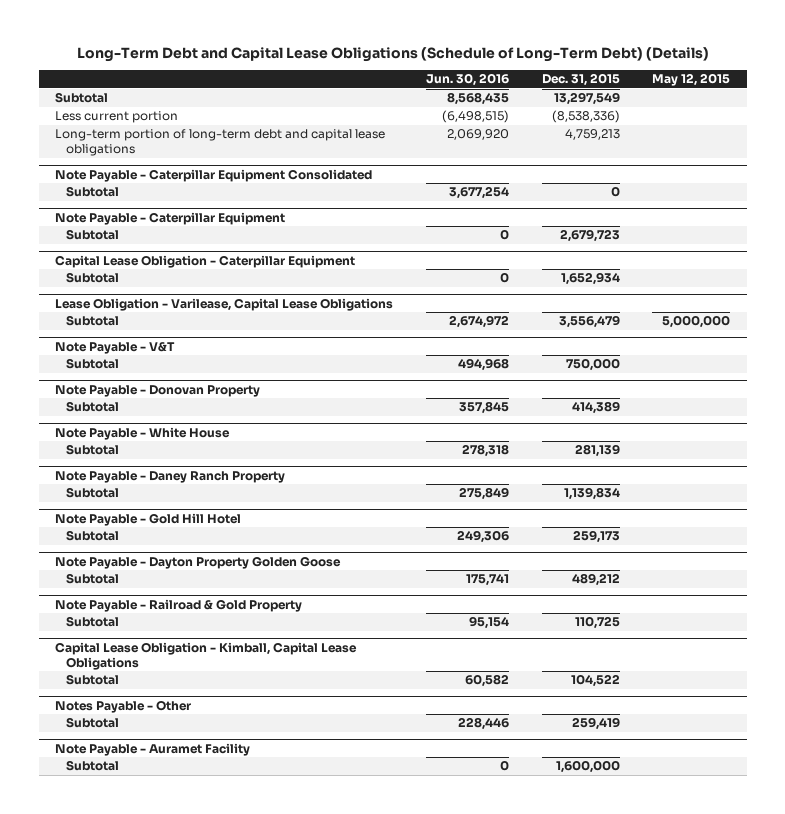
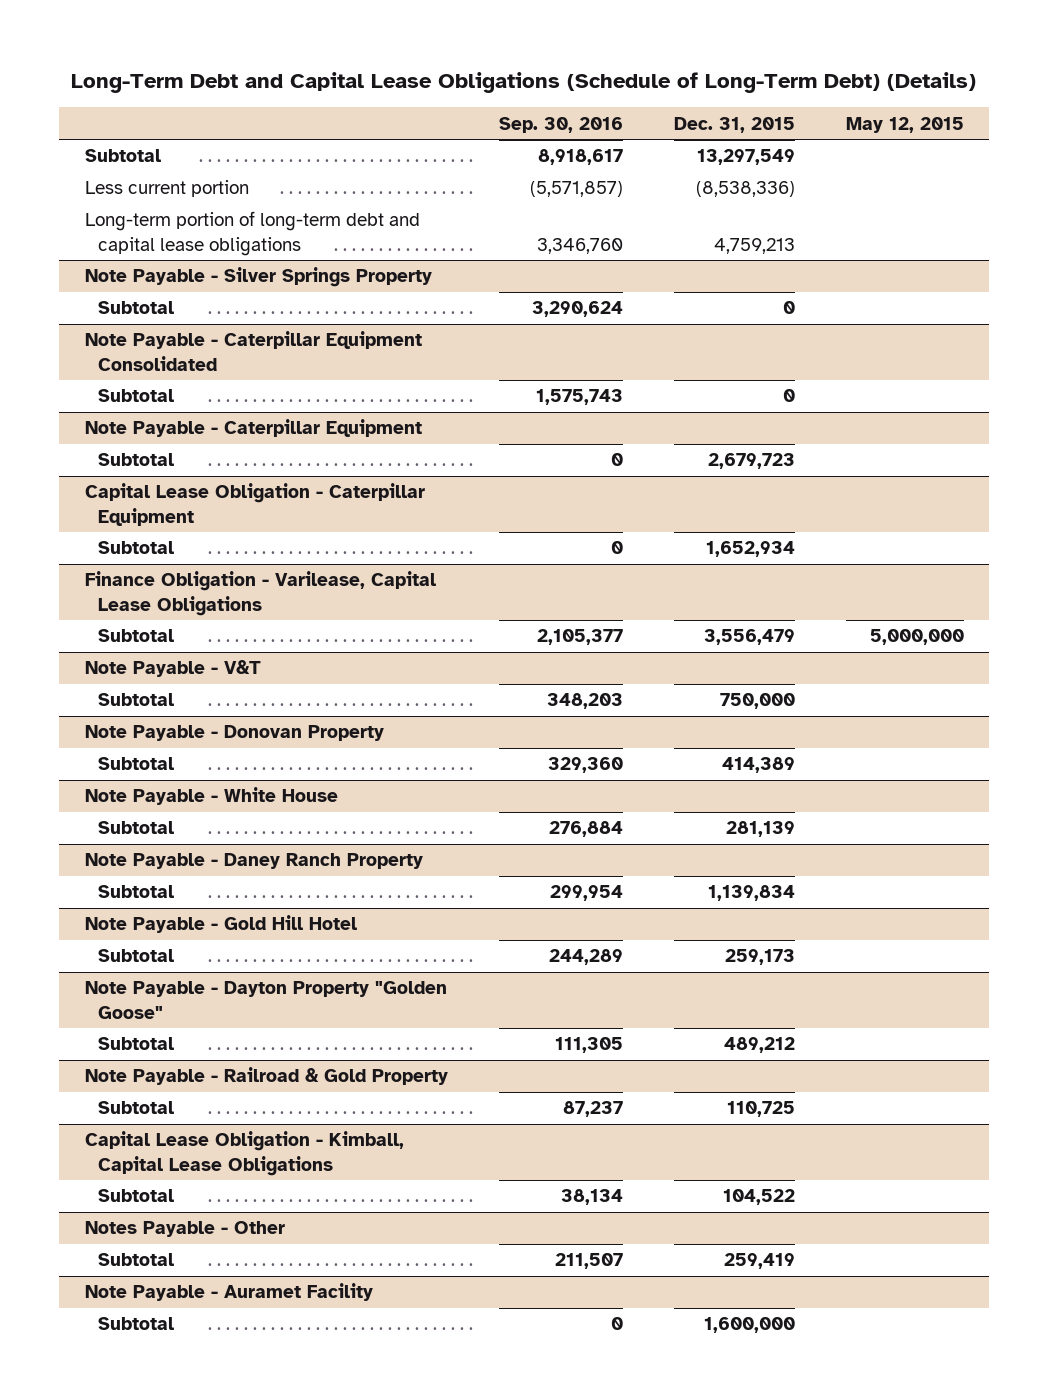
- | Jun. 30, 2016 | Dec. 31, 2015 | May 12, 2015
+ | Sep. 30, 2016 | Dec. 31, 2015 | May 12, 2015
+ Note Payable - Silver Springs Property
+ Subtotal | 3,290,624 | 0 |
- Lease Obligation - Varilease, Capital Lease Obligations
+ Finance Obligation - Varilease, Capital Lease Obligations
- Note Payable - Dayton Property Golden Goose
+ Note Payable - Dayton Property "Golden Goose"

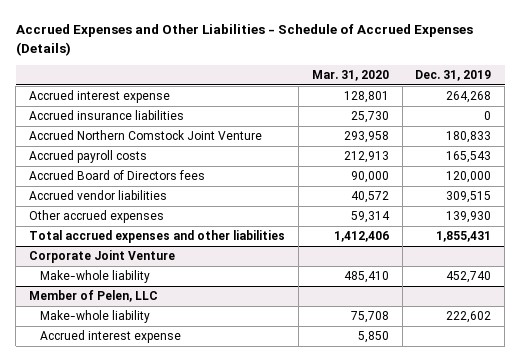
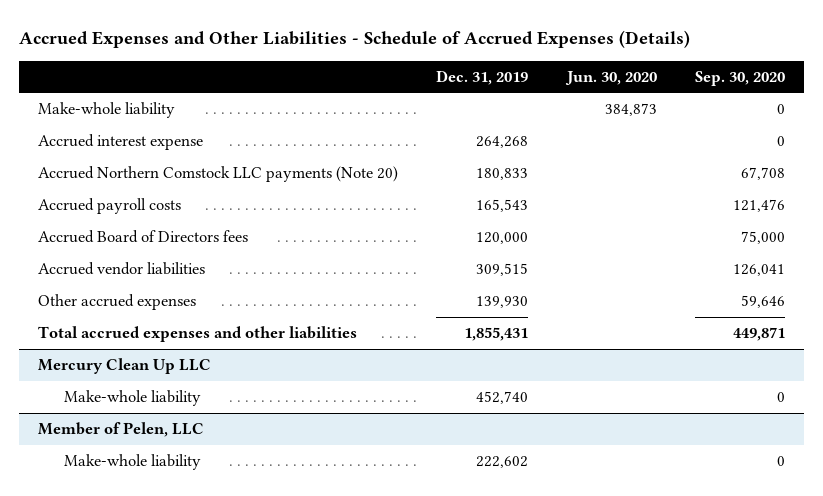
- | Mar. 31, 2020 | Dec. 31, 2019
+ | Dec. 31, 2019 | Jun. 30, 2020 | Sep. 30, 2020
+ Make-whole liability | | 384,873 | 0
- Accrued insurance liabilities | 25,730 | 0
- Accrued Northern Comstock Joint Venture | 293,958 | 180,833
+ Accrued Northern Comstock LLC payments (Note 20) | 180,833 | | 67,708
- Corporate Joint Venture
+ Mercury Clean Up LLC
@ Member of Pelen, LLC
- Accrued interest expense | 5,850 |

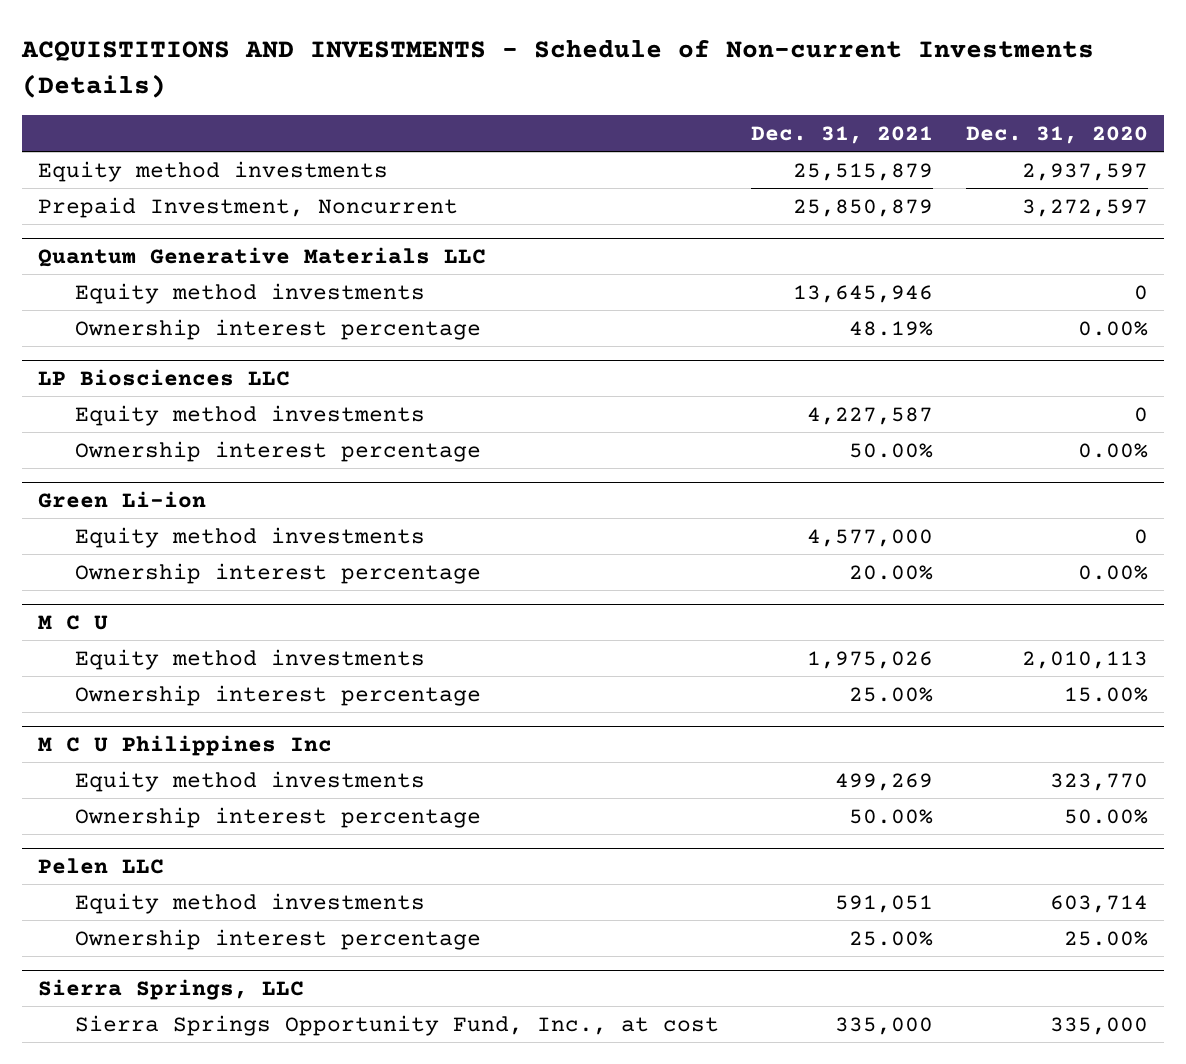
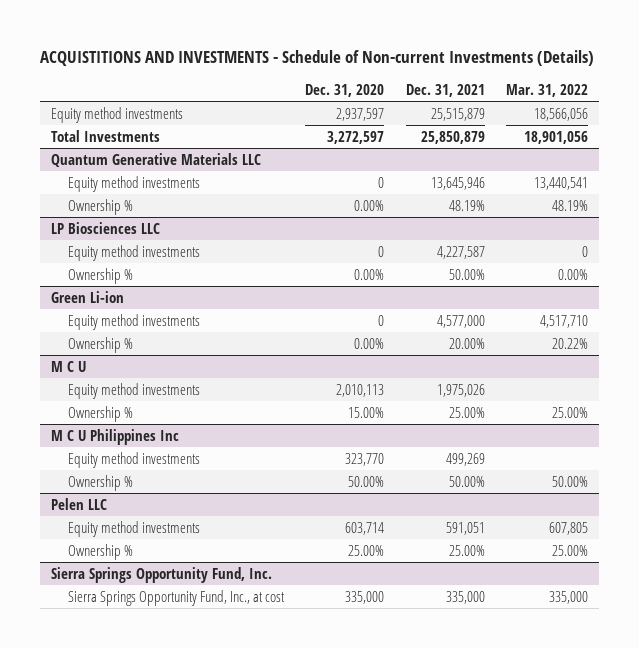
- | Dec. 31, 2021 | Dec. 31, 2020
+ | Dec. 31, 2020 | Dec. 31, 2021 | Mar. 31, 2022
- Prepaid Investment, Noncurrent | 25,850,879 | 3,272,597
+ Total Investments | 3,272,597 | 25,850,879 | 18,901,056
@ Quantum Generative Materials LLC
- Ownership interest percentage | 48.19% | 0.00%
+ Ownership % | 0.00% | 48.19% | 48.19%
@ LP Biosciences LLC
- Ownership interest percentage | 50.00% | 0.00%
+ Ownership % | 0.00% | 50.00% | 0.00%
@ Green Li-ion
- Ownership interest percentage | 20.00% | 0.00%
+ Ownership % | 0.00% | 20.00% | 20.22%
@ M C U
- Ownership interest percentage | 25.00% | 15.00%
+ Ownership % | 15.00% | 25.00% | 25.00%
@ M C U Philippines Inc
- Ownership interest percentage | 50.00% | 50.00%
+ Ownership % | 50.00% | 50.00% | 50.00%
@ Pelen LLC
- Ownership interest percentage | 25.00% | 25.00%
- Sierra Springs, LLC
@ Pelen LLC
+ Ownership % | 25.00% | 25.00% | 25.00%
+ Sierra Springs Opportunity Fund, Inc.

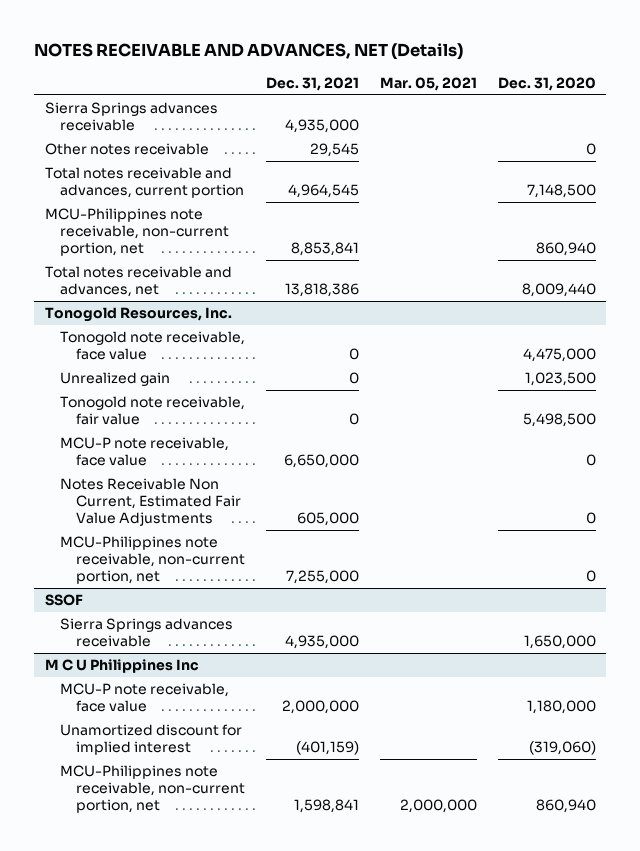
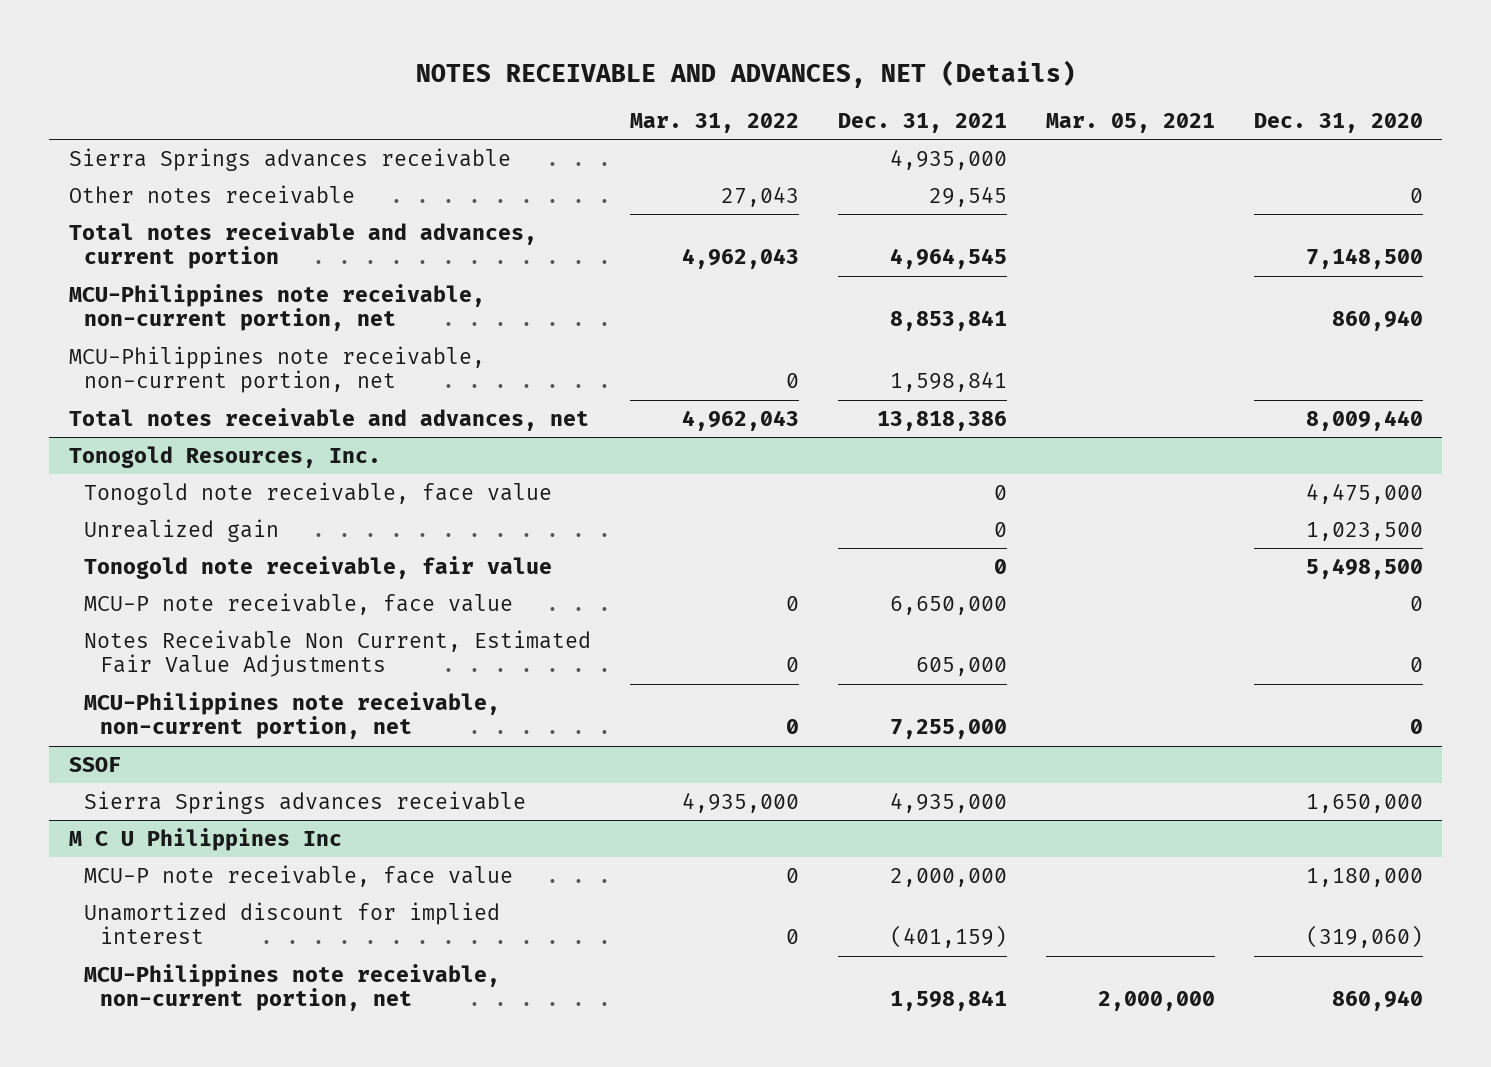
- | Dec. 31, 2021 | Mar. 05, 2021 | Dec. 31, 2020
+ | Mar. 31, 2022 | Dec. 31, 2021 | Mar. 05, 2021 | Dec. 31, 2020
+ MCU-Philippines note receivable, non-current portion, net | 0 | 1,598,841 | |

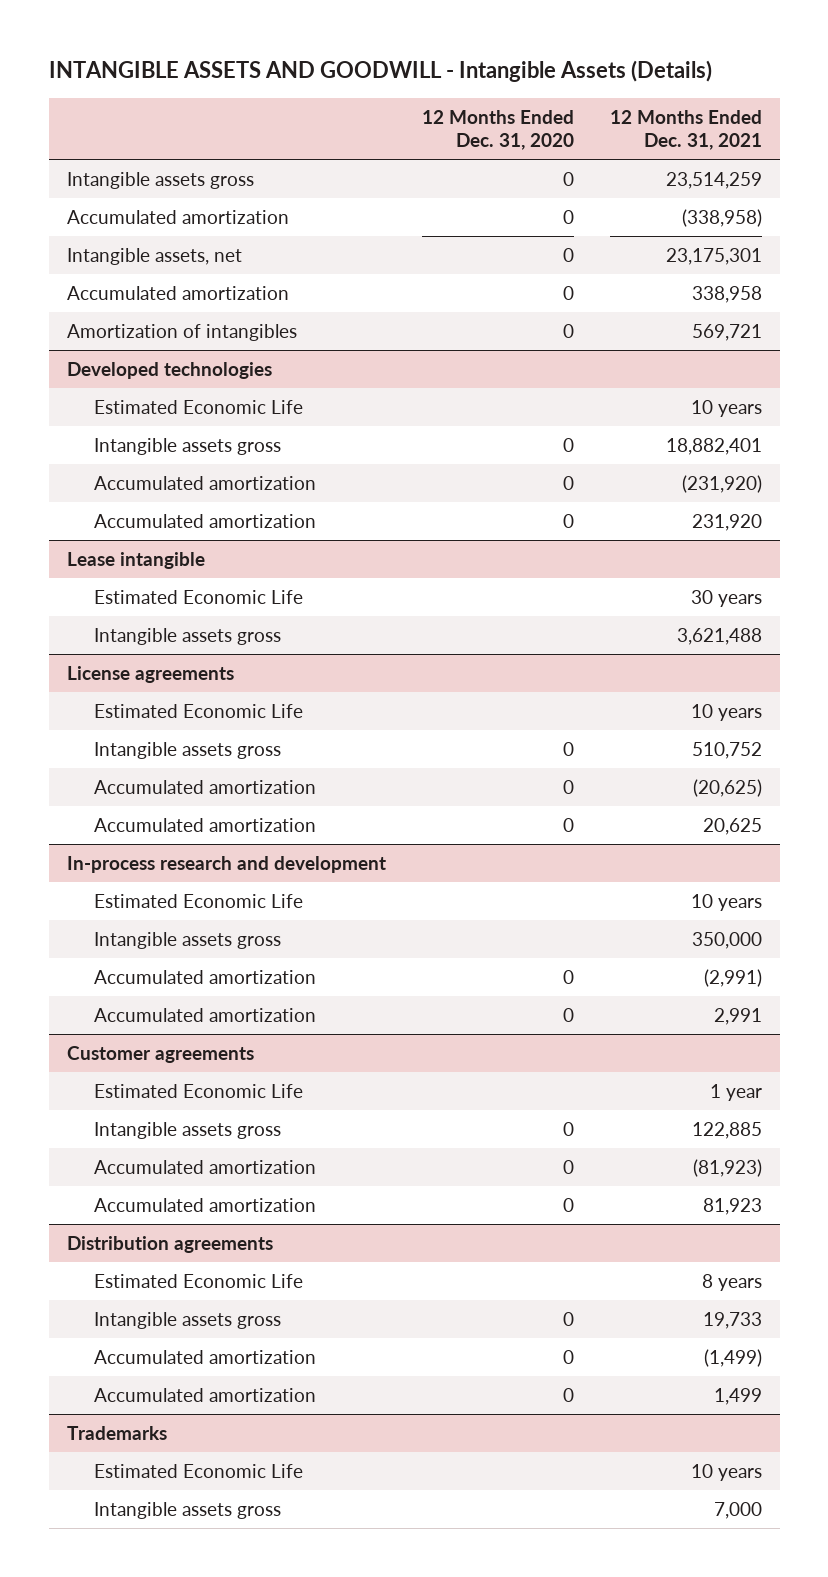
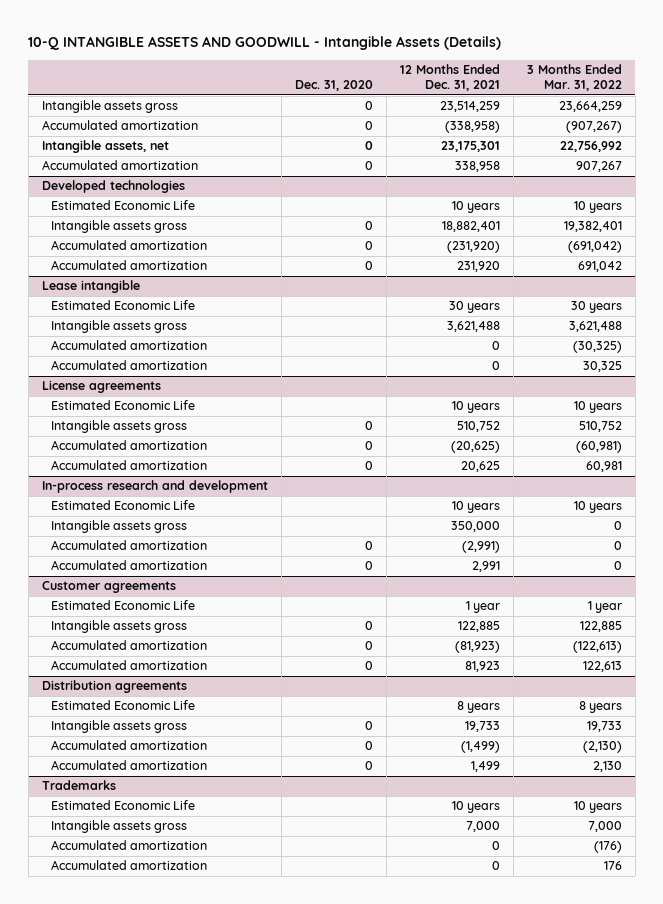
- INTANGIBLE ASSETS AND GOODWILL - Intangible Assets (Details)
+ 10-Q INTANGIBLE ASSETS AND GOODWILL - Intangible Assets (Details)
- | 12 Months Ended Dec. 31, 2020 | 12 Months Ended Dec. 31, 2021
+ | Dec. 31, 2020 | 12 Months Ended Dec. 31, 2021 | 3 Months Ended Mar. 31, 2022
- Amortization of intangibles | 0 | 569,721
@ Lease intangible
+ Accumulated amortization | | 0 | (30,325)
+ Accumulated amortization | | 0 | 30,325
@ Trademarks
+ Accumulated amortization | | 0 | (176)
+ Accumulated amortization | | 0 | 176

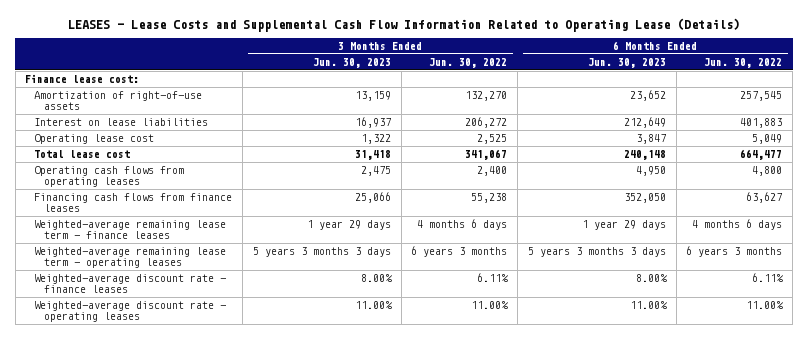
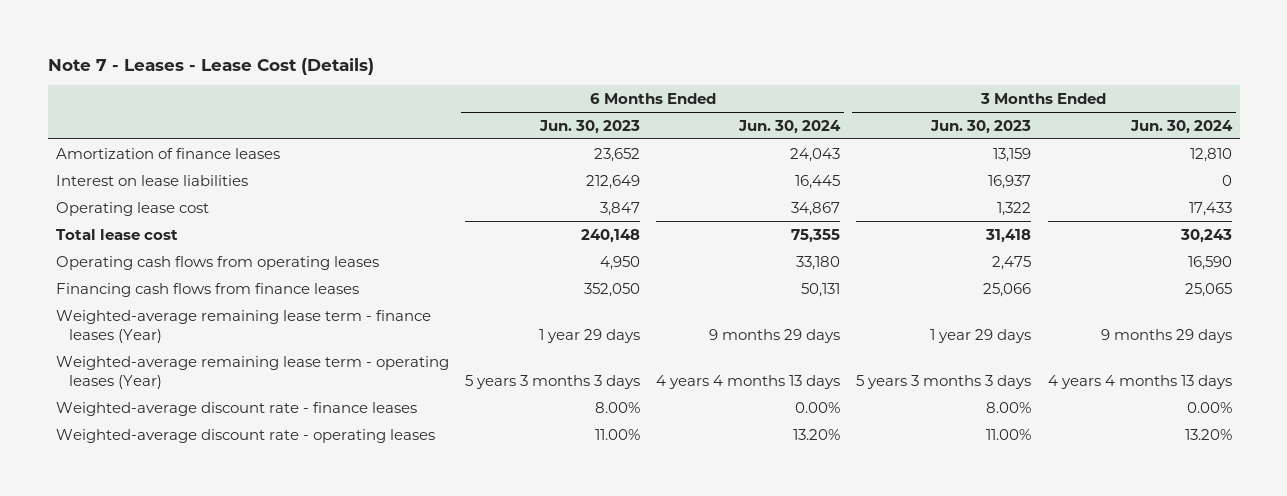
- LEASES - Lease Costs and Supplemental Cash Flow Information Related to Operating Lease (Details)
+ Note 7 - Leases - Lease Cost (Details)
- | 3 Months Ended Jun. 30, 2023 | 3 Months Ended Jun. 30, 2022 | 6 Months Ended Jun. 30, 2023 | 6 Months Ended Jun. 30, 2022
+ | 6 Months Ended Jun. 30, 2023 | 6 Months Ended Jun. 30, 2024 | 3 Months Ended Jun. 30, 2023 | 3 Months Ended Jun. 30, 2024
- Finance lease cost:
- Amortization of right-of-use assets | 13,159 | 132,270 | 23,652 | 257,545
+ Amortization of finance leases | 23,652 | 24,043 | 13,159 | 12,810
- Weighted-average remaining lease term - finance leases | 1 year 29 days | 4 months 6 days | 1 year 29 days | 4 months 6 days
- Weighted-average remaining lease term - operating leases | 5 years 3 months 3 days | 6 years 3 months | 5 years 3 months 3 days | 6 years 3 months
+ Weighted-average remaining lease term - finance leases (Year) | 1 year 29 days | 9 months 29 days | 1 year 29 days | 9 months 29 days
+ Weighted-average remaining lease term - operating leases (Year) | 5 years 3 months 3 days | 4 years 4 months 13 days | 5 years 3 months 3 days | 4 years 4 months 13 days

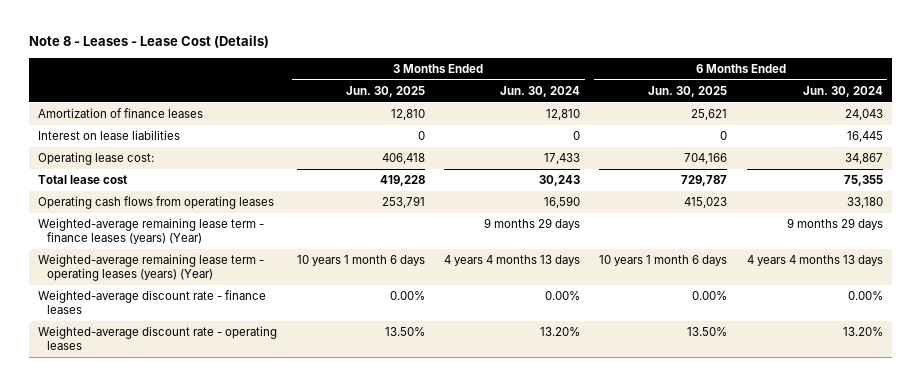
- Note 7 - Leases - Lease Cost (Details)
+ Note 8 - Leases - Lease Cost (Details)
- | 6 Months Ended Jun. 30, 2023 | 6 Months Ended Jun. 30, 2024 | 3 Months Ended Jun. 30, 2023 | 3 Months Ended Jun. 30, 2024
+ | 3 Months Ended Jun. 30, 2025 | 3 Months Ended Jun. 30, 2024 | 6 Months Ended Jun. 30, 2025 | 6 Months Ended Jun. 30, 2024
- Operating lease cost | 3,847 | 34,867 | 1,322 | 17,433
+ Operating lease cost: | 406,418 | 17,433 | 704,166 | 34,867
- Financing cash flows from finance leases | 352,050 | 50,131 | 25,066 | 25,065
- Weighted-average remaining lease term - finance leases (Year) | 1 year 29 days | 9 months 29 days | 1 year 29 days | 9 months 29 days
- Weighted-average remaining lease term - operating leases (Year) | 5 years 3 months 3 days | 4 years 4 months 13 days | 5 years 3 months 3 days | 4 years 4 months 13 days
+ Weighted-average remaining lease term - finance leases (years) (Year) | | 9 months 29 days | | 9 months 29 days
+ Weighted-average remaining lease term - operating leases (years) (Year) | 10 years 1 month 6 days | 4 years 4 months 13 days | 10 years 1 month 6 days | 4 years 4 months 13 days

